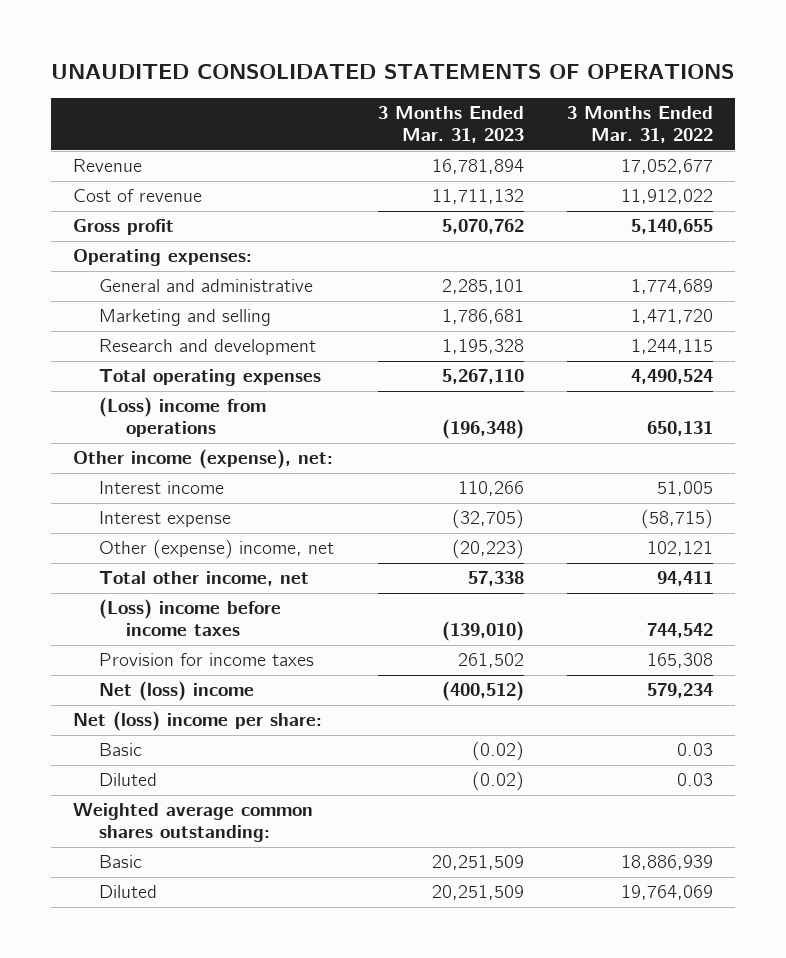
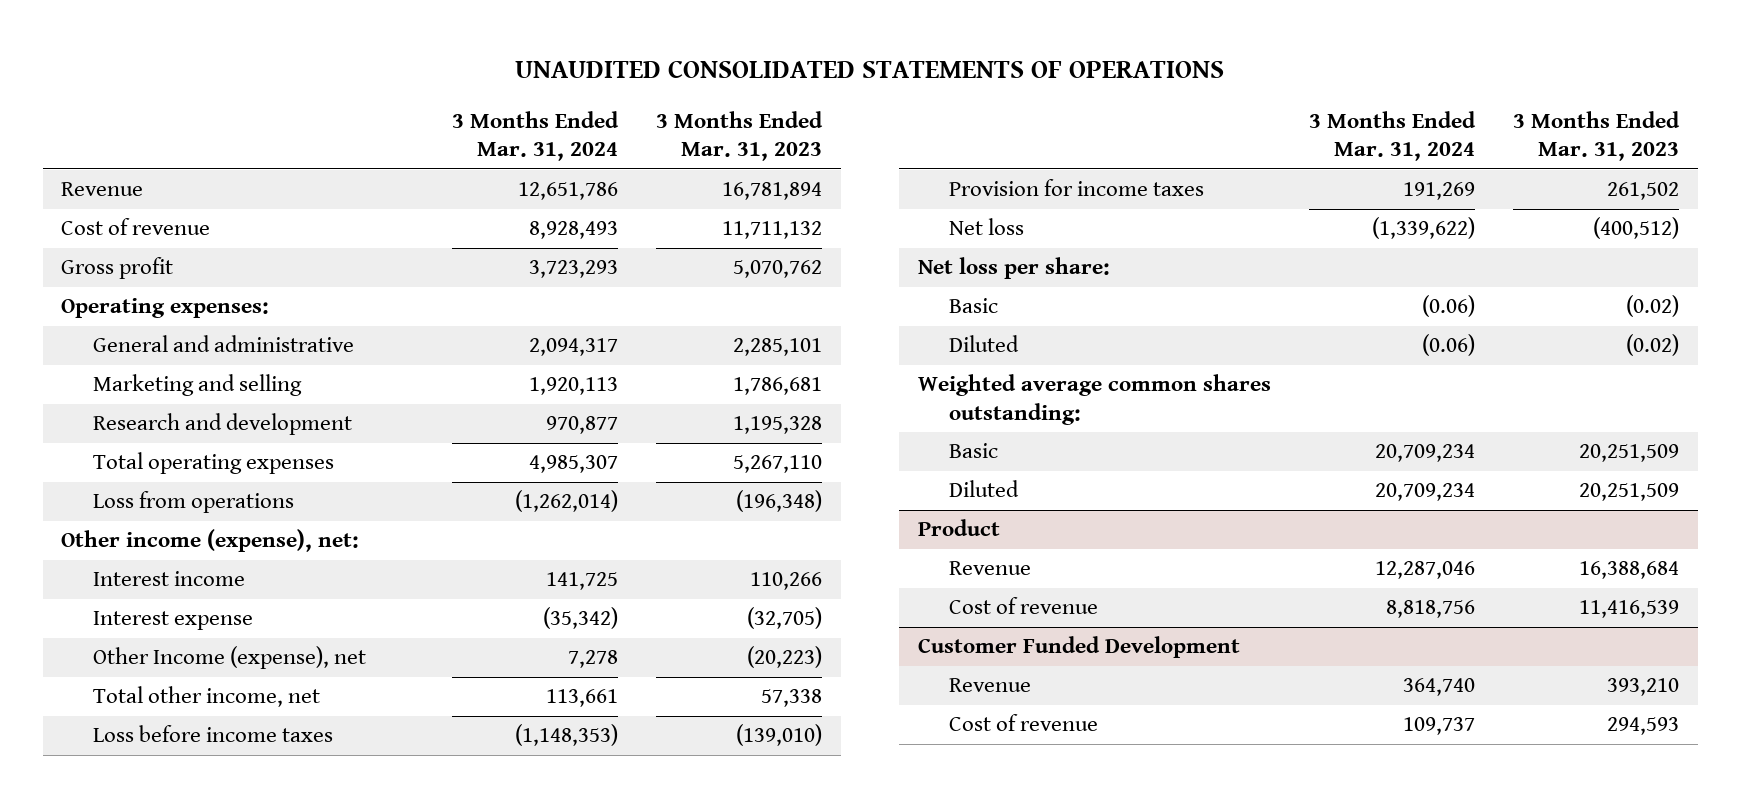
- | 3 Months Ended Mar. 31, 2023 | 3 Months Ended Mar. 31, 2022
+ | 3 Months Ended Mar. 31, 2024 | 3 Months Ended Mar. 31, 2023
- (Loss) income from operations | (196,348) | 650,131
+ Loss from operations | (1,262,014) | (196,348)
- Other (expense) income, net | (20,223) | 102,121
+ Other Income (expense), net | 7,278 | (20,223)
- (Loss) income before income taxes | (139,010) | 744,542
+ Loss before income taxes | (1,148,353) | (139,010)
- Net (loss) income | (400,512) | 579,234
- Net (loss) income per share:
+ Net loss | (1,339,622) | (400,512)
+ Net loss per share:
+ Product
+ Revenue | 12,287,046 | 16,388,684
+ Cost of revenue | 8,818,756 | 11,416,539
+ Customer Funded Development
+ Revenue | 364,740 | 393,210
+ Cost of revenue | 109,737 | 294,593

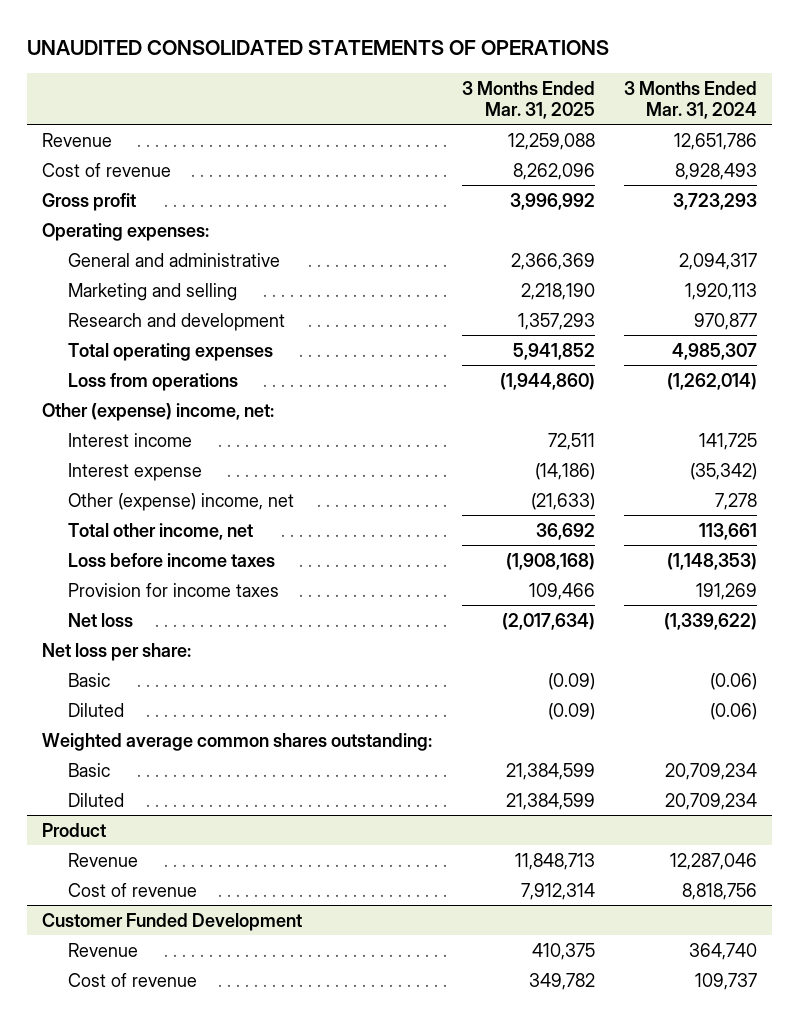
- | 3 Months Ended Mar. 31, 2024 | 3 Months Ended Mar. 31, 2023
+ | 3 Months Ended Mar. 31, 2025 | 3 Months Ended Mar. 31, 2024
- Other income (expense), net:
+ Other (expense) income, net:
- Other Income (expense), net | 7,278 | (20,223)
+ Other (expense) income, net | (21,633) | 7,278

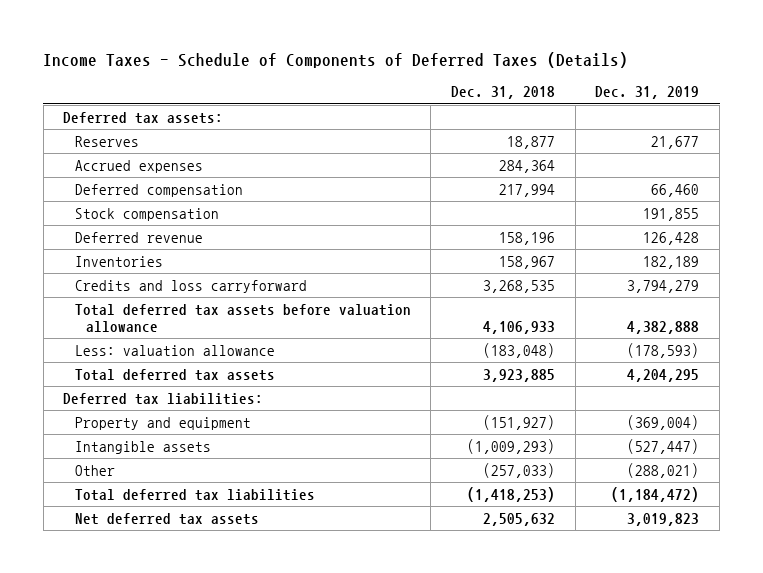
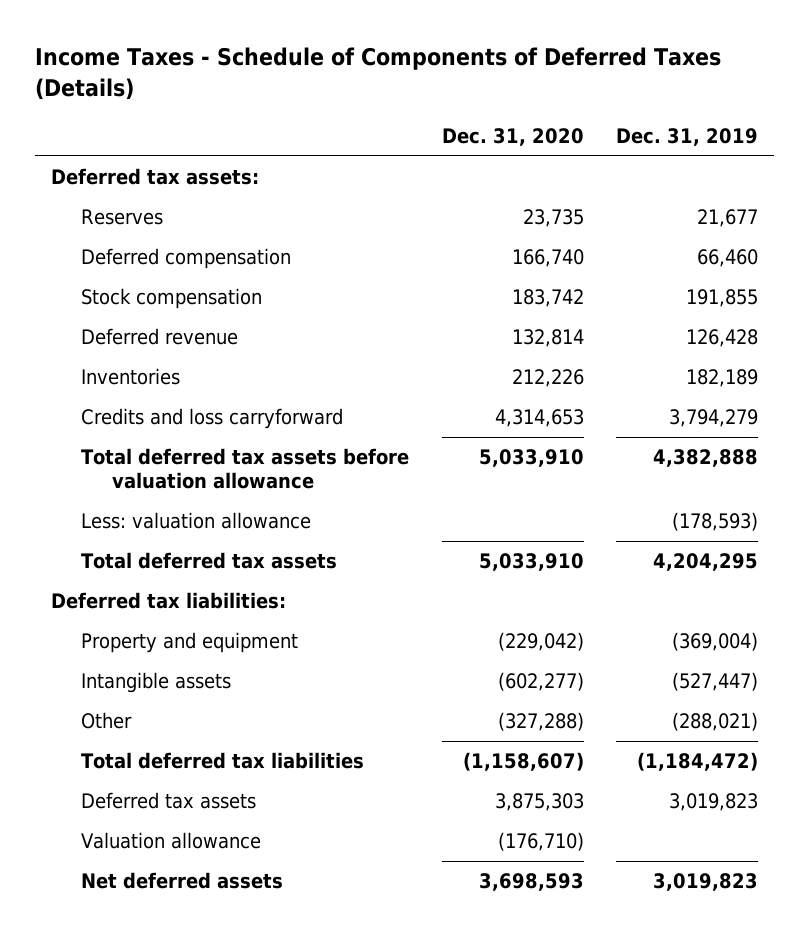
- | Dec. 31, 2018 | Dec. 31, 2019
+ | Dec. 31, 2020 | Dec. 31, 2019
- Accrued expenses | 284,364 |
- Net deferred tax assets | 2,505,632 | 3,019,823
+ Deferred tax assets | 3,875,303 | 3,019,823
+ Valuation allowance | (176,710) |
+ Net deferred assets | 3,698,593 | 3,019,823

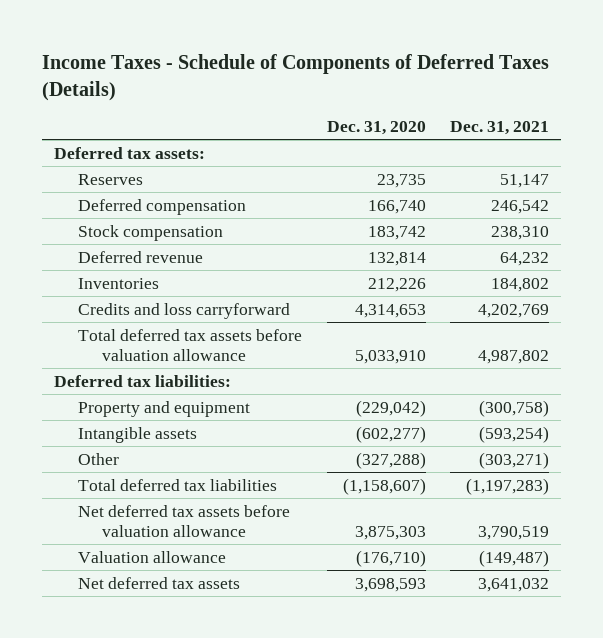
- | Dec. 31, 2020 | Dec. 31, 2019
+ | Dec. 31, 2020 | Dec. 31, 2021
- Less: valuation allowance | | (178,593)
- Total deferred tax assets | 5,033,910 | 4,204,295
- Deferred tax assets | 3,875,303 | 3,019,823
+ Net deferred tax assets before valuation allowance | 3,875,303 | 3,790,519
- Net deferred assets | 3,698,593 | 3,019,823
+ Net deferred tax assets | 3,698,593 | 3,641,032

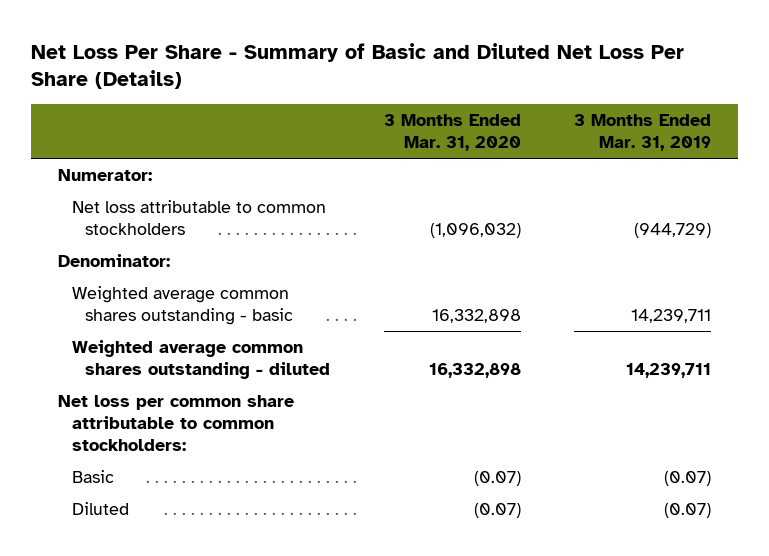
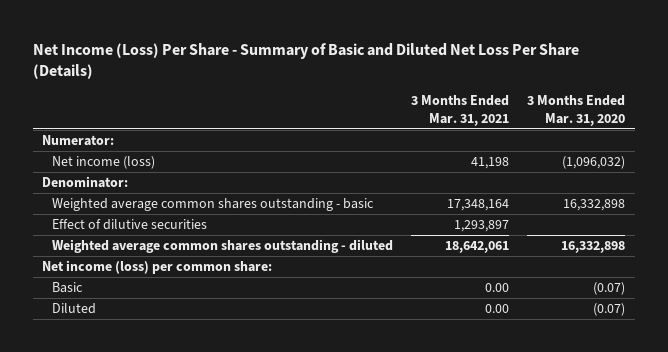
- Net Loss Per Share - Summary of Basic and Diluted Net Loss Per Share (Details)
+ Net Income (Loss) Per Share - Summary of Basic and Diluted Net Loss Per Share (Details)
- | 3 Months Ended Mar. 31, 2020 | 3 Months Ended Mar. 31, 2019
+ | 3 Months Ended Mar. 31, 2021 | 3 Months Ended Mar. 31, 2020
- Net loss attributable to common stockholders | (1,096,032) | (944,729)
+ Net income (loss) | 41,198 | (1,096,032)
+ Effect of dilutive securities | 1,293,897 |
- Net loss per common share attributable to common stockholders:
+ Net income (loss) per common share:

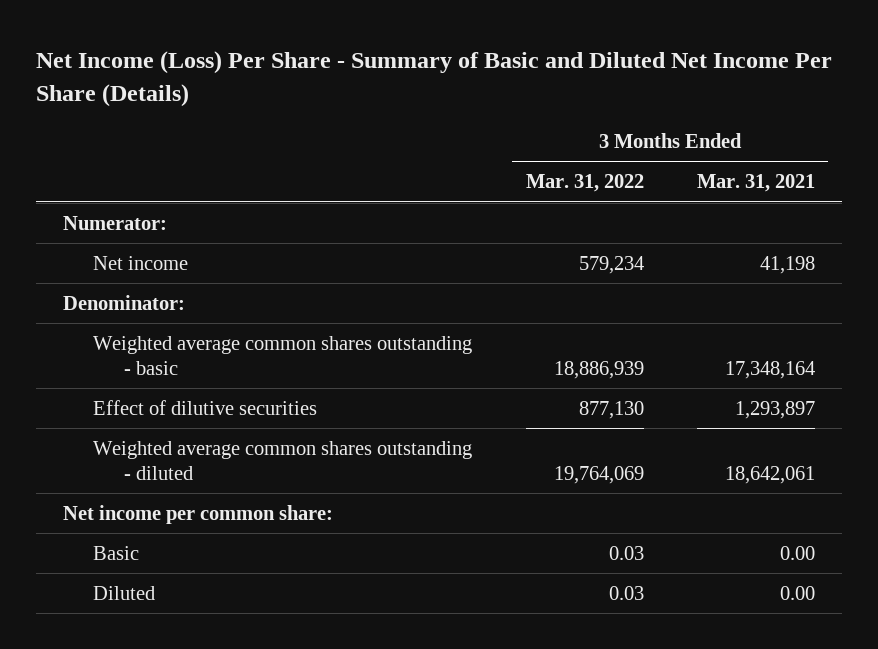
- Net Income (Loss) Per Share - Summary of Basic and Diluted Net Loss Per Share (Details)
+ Net Income (Loss) Per Share - Summary of Basic and Diluted Net Income Per Share (Details)
- | 3 Months Ended Mar. 31, 2021 | 3 Months Ended Mar. 31, 2020
+ | 3 Months Ended Mar. 31, 2022 | 3 Months Ended Mar. 31, 2021
- Net income (loss) | 41,198 | (1,096,032)
+ Net income | 579,234 | 41,198
- Net income (loss) per common share:
+ Net income per common share:

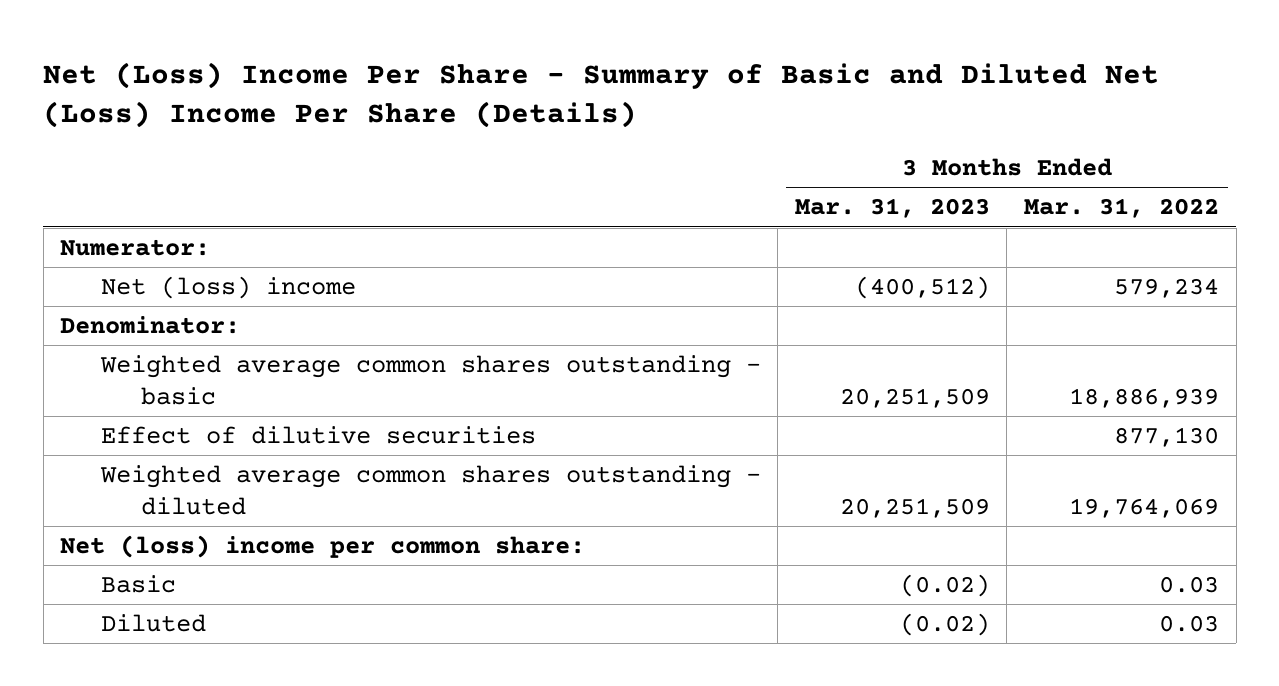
- Net Income (Loss) Per Share - Summary of Basic and Diluted Net Income Per Share (Details)
+ Net (Loss) Income Per Share - Summary of Basic and Diluted Net (Loss) Income Per Share (Details)
- | 3 Months Ended Mar. 31, 2022 | 3 Months Ended Mar. 31, 2021
+ | 3 Months Ended Mar. 31, 2023 | 3 Months Ended Mar. 31, 2022
- Net income | 579,234 | 41,198
+ Net (loss) income | (400,512) | 579,234
- Net income per common share:
+ Net (loss) income per common share:

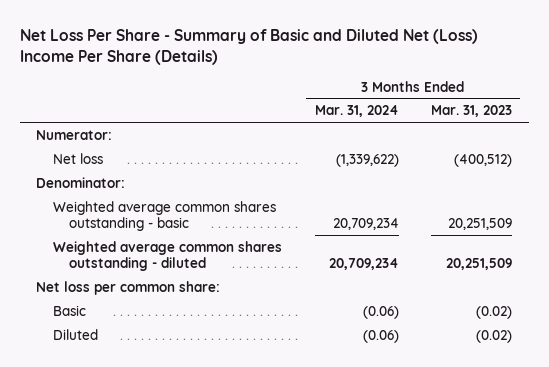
- Net (Loss) Income Per Share - Summary of Basic and Diluted Net (Loss) Income Per Share (Details)
+ Net Loss Per Share - Summary of Basic and Diluted Net (Loss) Income Per Share (Details)
- | 3 Months Ended Mar. 31, 2023 | 3 Months Ended Mar. 31, 2022
+ | 3 Months Ended Mar. 31, 2024 | 3 Months Ended Mar. 31, 2023
- Net (loss) income | (400,512) | 579,234
+ Net loss | (1,339,622) | (400,512)
- Effect of dilutive securities | | 877,130
- Net (loss) income per common share:
+ Net loss per common share:

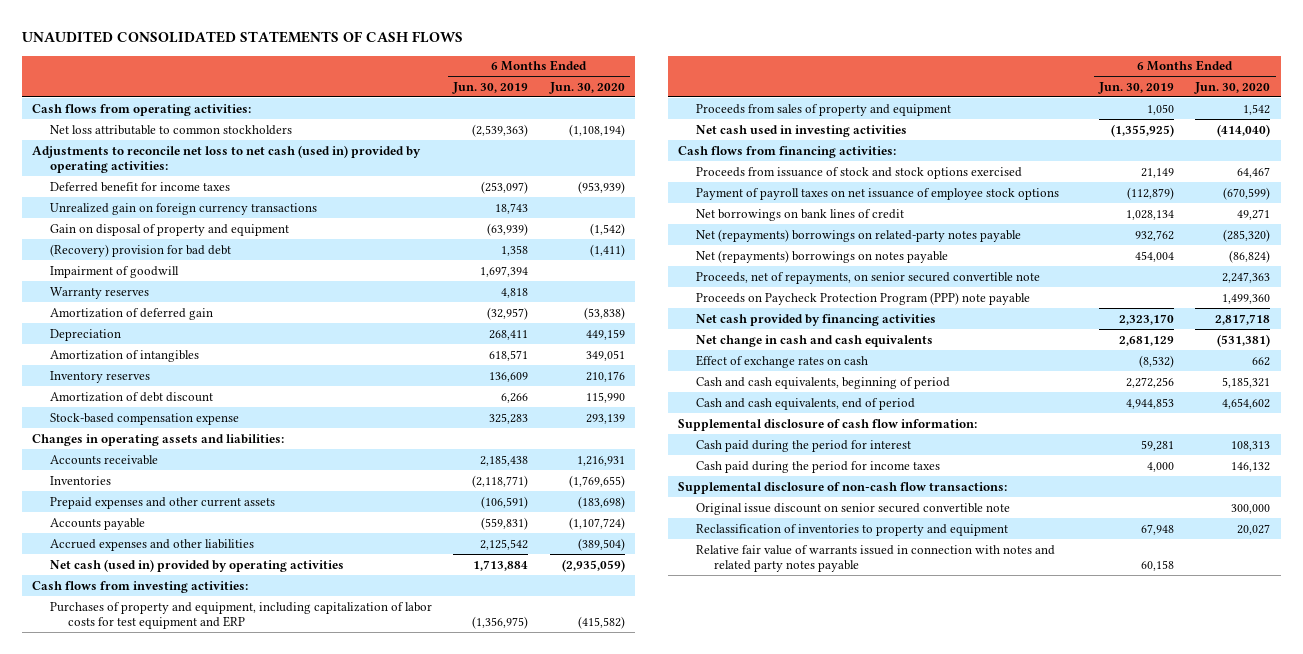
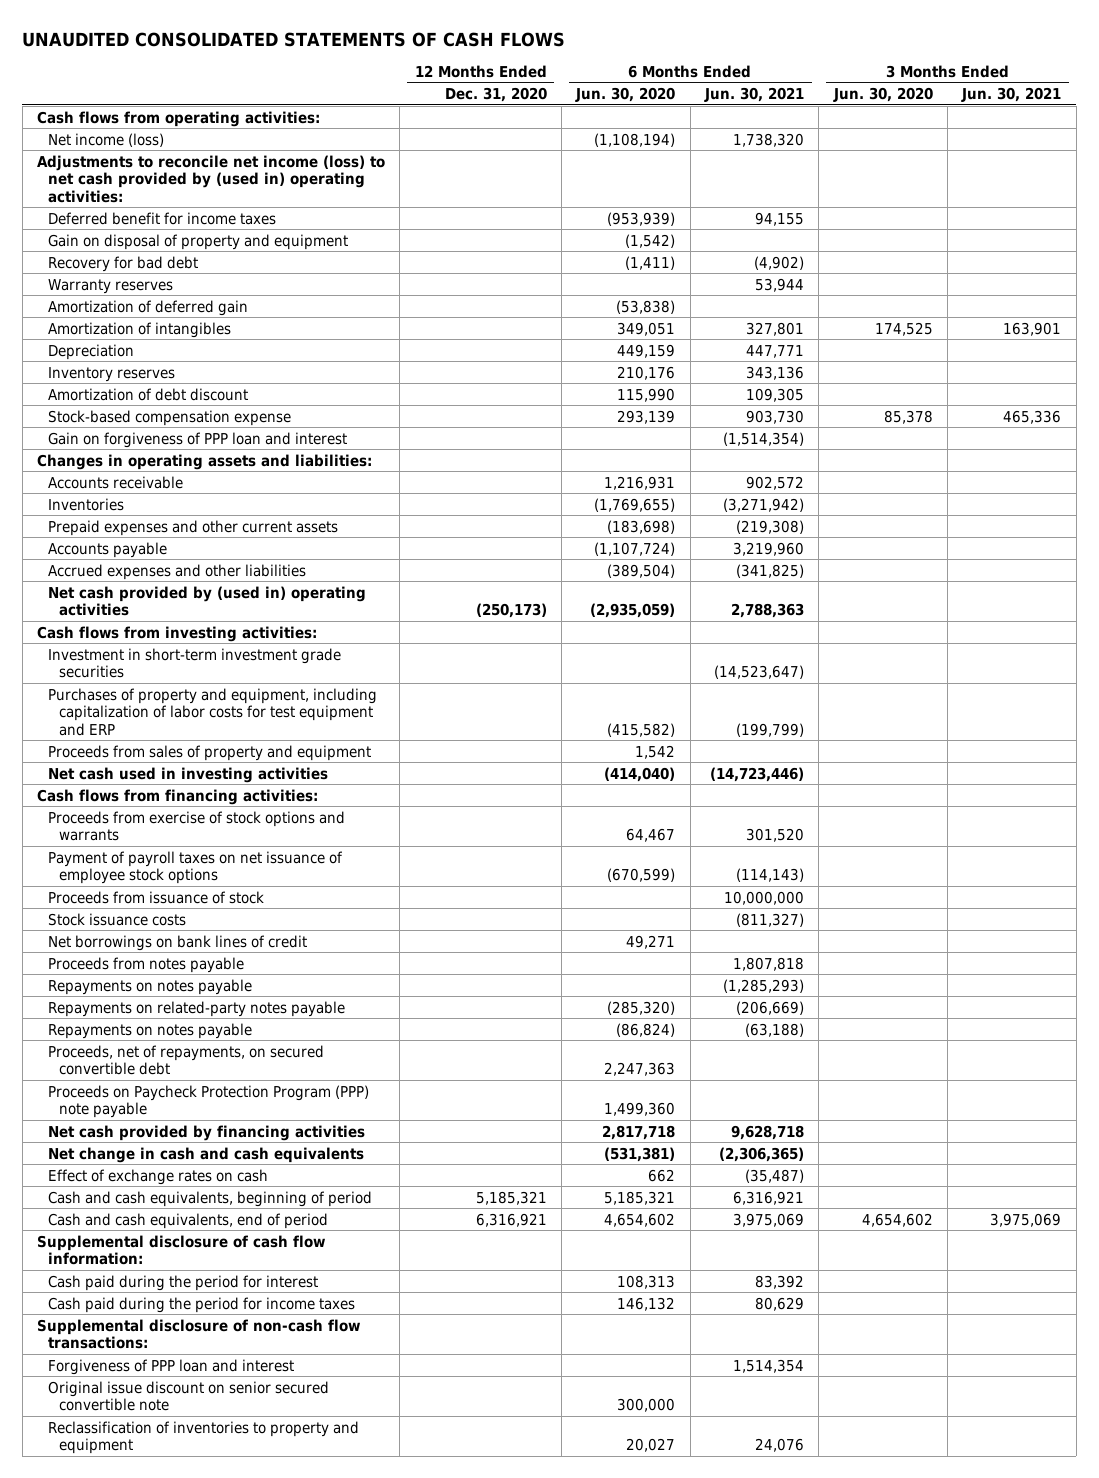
- | 6 Months Ended Jun. 30, 2019 | 6 Months Ended Jun. 30, 2020
+ | 12 Months Ended Dec. 31, 2020 | 6 Months Ended Jun. 30, 2020 | 6 Months Ended Jun. 30, 2021 | 3 Months Ended Jun. 30, 2020 | 3 Months Ended Jun. 30, 2021
- Net loss attributable to common stockholders | (2,539,363) | (1,108,194)
- Adjustments to reconcile net loss to net cash (used in) provided by operating activities:
+ Net income (loss) | | (1,108,194) | 1,738,320 | |
+ Adjustments to reconcile net income (loss) to net cash provided by (used in) operating activities:
- Unrealized gain on foreign currency transactions | 18,743 |
- (Recovery) provision for bad debt | 1,358 | (1,411)
- Impairment of goodwill | 1,697,394 |
+ Recovery for bad debt | | (1,411) | (4,902) | |
moved down: Depreciation | | 449,159 | 447,771 | |
+ Gain on forgiveness of PPP loan and interest | | | (1,514,354) | |
- Net cash (used in) provided by operating activities | 1,713,884 | (2,935,059)
+ Net cash provided by (used in) operating activities | (250,173) | (2,935,059) | 2,788,363 | |
+ Investment in short-term investment grade securities | | | (14,523,647) | |
- Proceeds from issuance of stock and stock options exercised | 21,149 | 64,467
+ Proceeds from exercise of stock options and warrants | | 64,467 | 301,520 | |
+ Proceeds from issuance of stock | | | 10,000,000 | |
+ Stock issuance costs | | | (811,327) | |
- Net (repayments) borrowings on related-party notes payable | 932,762 | (285,320)
- Net (repayments) borrowings on notes payable | 454,004 | (86,824)
- Proceeds, net of repayments, on senior secured convertible note | | 2,247,363
+ Proceeds from notes payable | | | 1,807,818 | |
+ Repayments on notes payable | | | (1,285,293) | |
+ Repayments on related-party notes payable | | (285,320) | (206,669) | |
+ Repayments on notes payable | | (86,824) | (63,188) | |
+ Proceeds, net of repayments, on secured convertible debt | | 2,247,363 | | |
+ Forgiveness of PPP loan and interest | | | 1,514,354 | |
- Relative fair value of warrants issued in connection with notes and related party notes payable | 60,158 |

